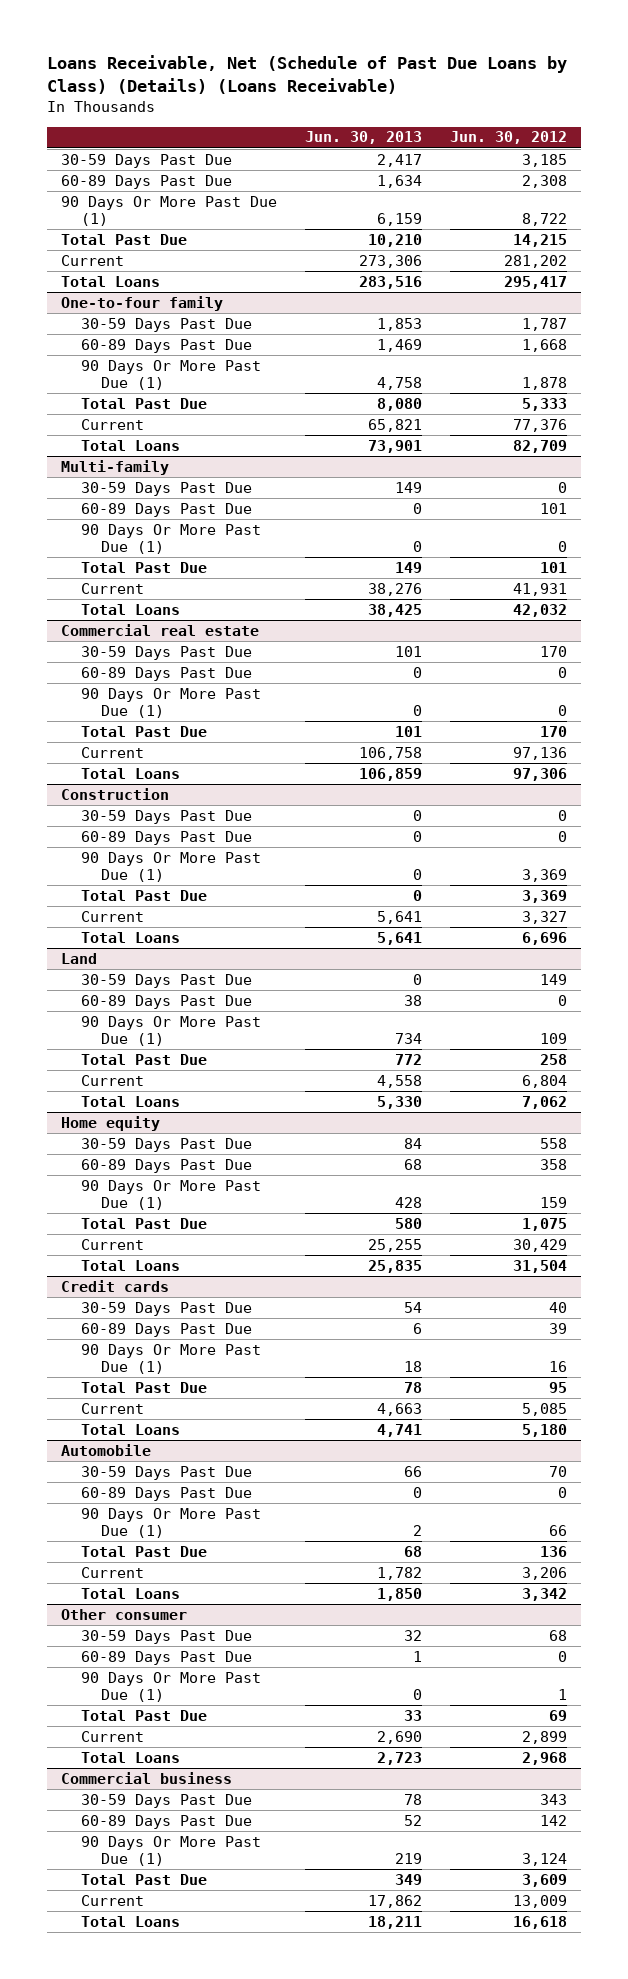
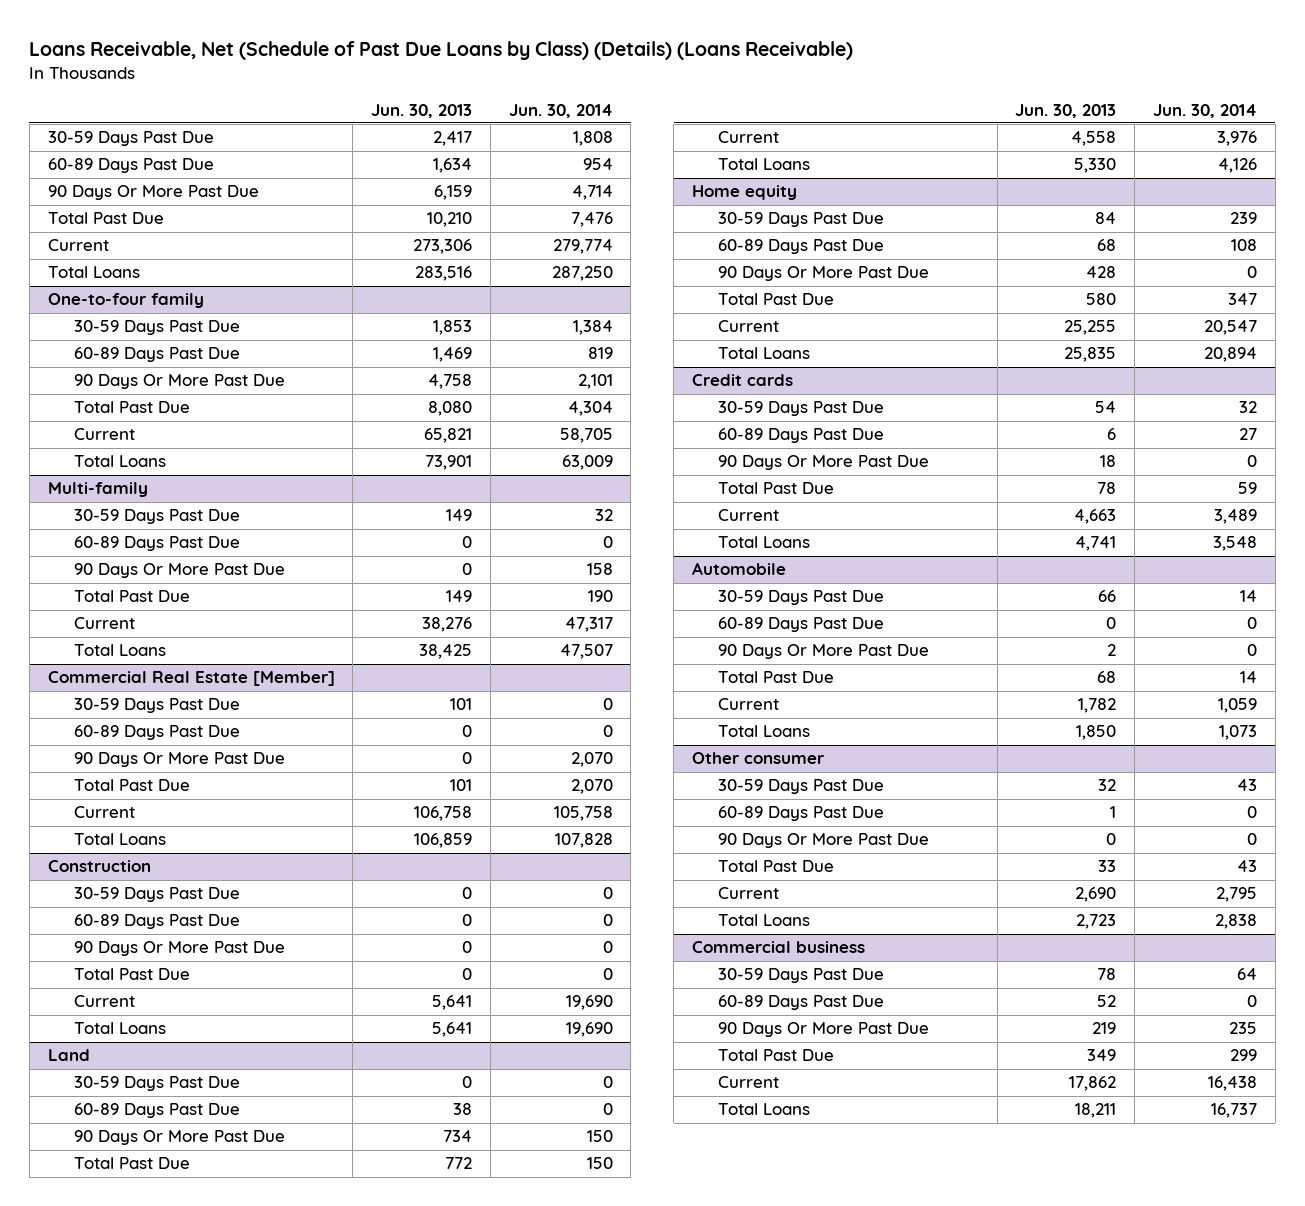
- | Jun. 30, 2013 | Jun. 30, 2012
+ | Jun. 30, 2013 | Jun. 30, 2014
- 90 Days Or More Past Due (1) | 6,159 | 8,722
+ 90 Days Or More Past Due | 6,159 | 4,714
@ One-to-four family
- 90 Days Or More Past Due (1) | 4,758 | 1,878
+ 90 Days Or More Past Due | 4,758 | 2,101
@ Multi-family
- 90 Days Or More Past Due (1) | 0 | 0
+ 90 Days Or More Past Due | 0 | 158
- Commercial real estate
+ Commercial Real Estate [Member]
- 90 Days Or More Past Due (1) | 0 | 0
+ 90 Days Or More Past Due | 0 | 2,070
@ Construction
- 90 Days Or More Past Due (1) | 0 | 3,369
+ 90 Days Or More Past Due | 0 | 0
@ Land
- 90 Days Or More Past Due (1) | 734 | 109
+ 90 Days Or More Past Due | 734 | 150
@ Home equity
- 90 Days Or More Past Due (1) | 428 | 159
+ 90 Days Or More Past Due | 428 | 0
@ Credit cards
- 90 Days Or More Past Due (1) | 18 | 16
+ 90 Days Or More Past Due | 18 | 0
@ Automobile
- 90 Days Or More Past Due (1) | 2 | 66
+ 90 Days Or More Past Due | 2 | 0
@ Other consumer
- 90 Days Or More Past Due (1) | 0 | 1
+ 90 Days Or More Past Due | 0 | 0
@ Commercial business
- 90 Days Or More Past Due (1) | 219 | 3,124
+ 90 Days Or More Past Due | 219 | 235

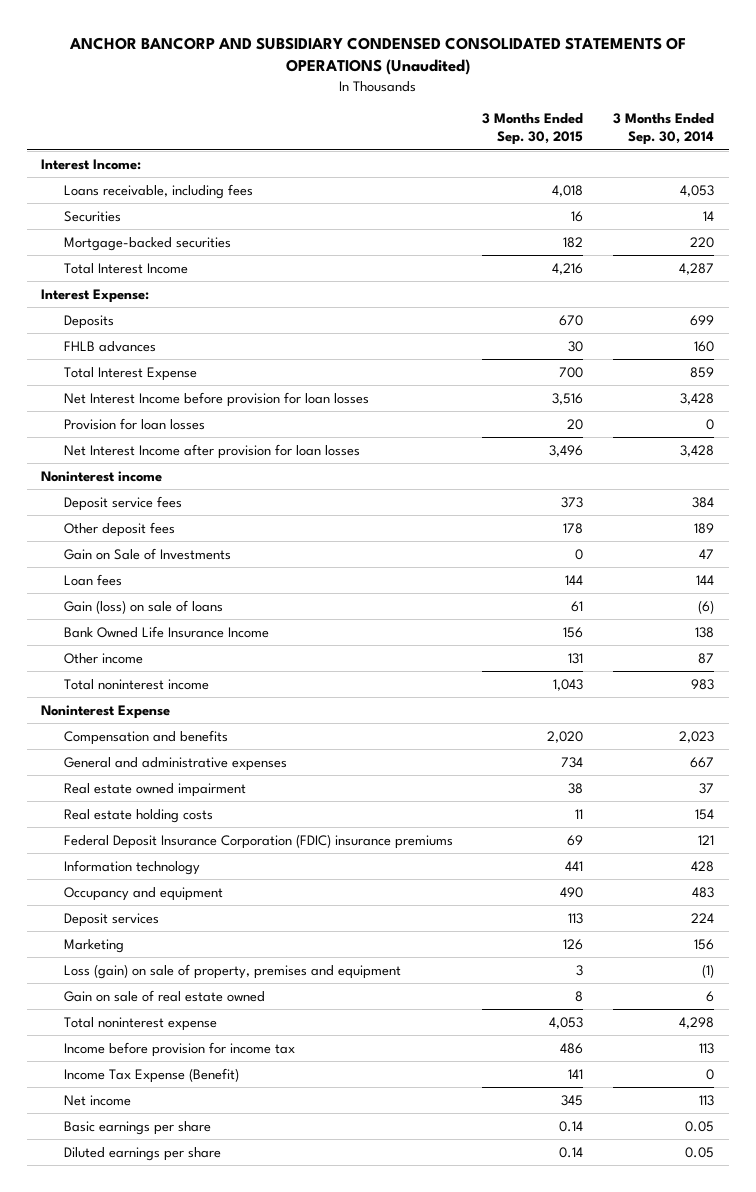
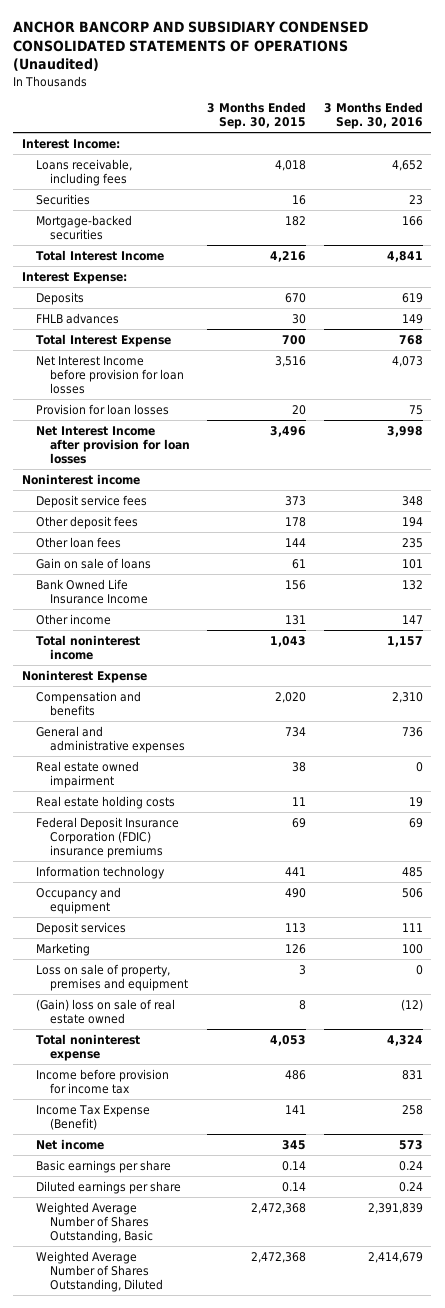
- | 3 Months Ended Sep. 30, 2015 | 3 Months Ended Sep. 30, 2014
+ | 3 Months Ended Sep. 30, 2015 | 3 Months Ended Sep. 30, 2016
- Gain on Sale of Investments | 0 | 47
- Loan fees | 144 | 144
- Gain (loss) on sale of loans | 61 | (6)
+ Other loan fees | 144 | 235
+ Gain on sale of loans | 61 | 101
- Loss (gain) on sale of property, premises and equipment | 3 | (1)
- Gain on sale of real estate owned | 8 | 6
+ Loss on sale of property, premises and equipment | 3 | 0
+ (Gain) loss on sale of real estate owned | 8 | (12)
+ Weighted Average Number of Shares Outstanding, Basic | 2,472,368 | 2,391,839
+ Weighted Average Number of Shares Outstanding, Diluted | 2,472,368 | 2,414,679

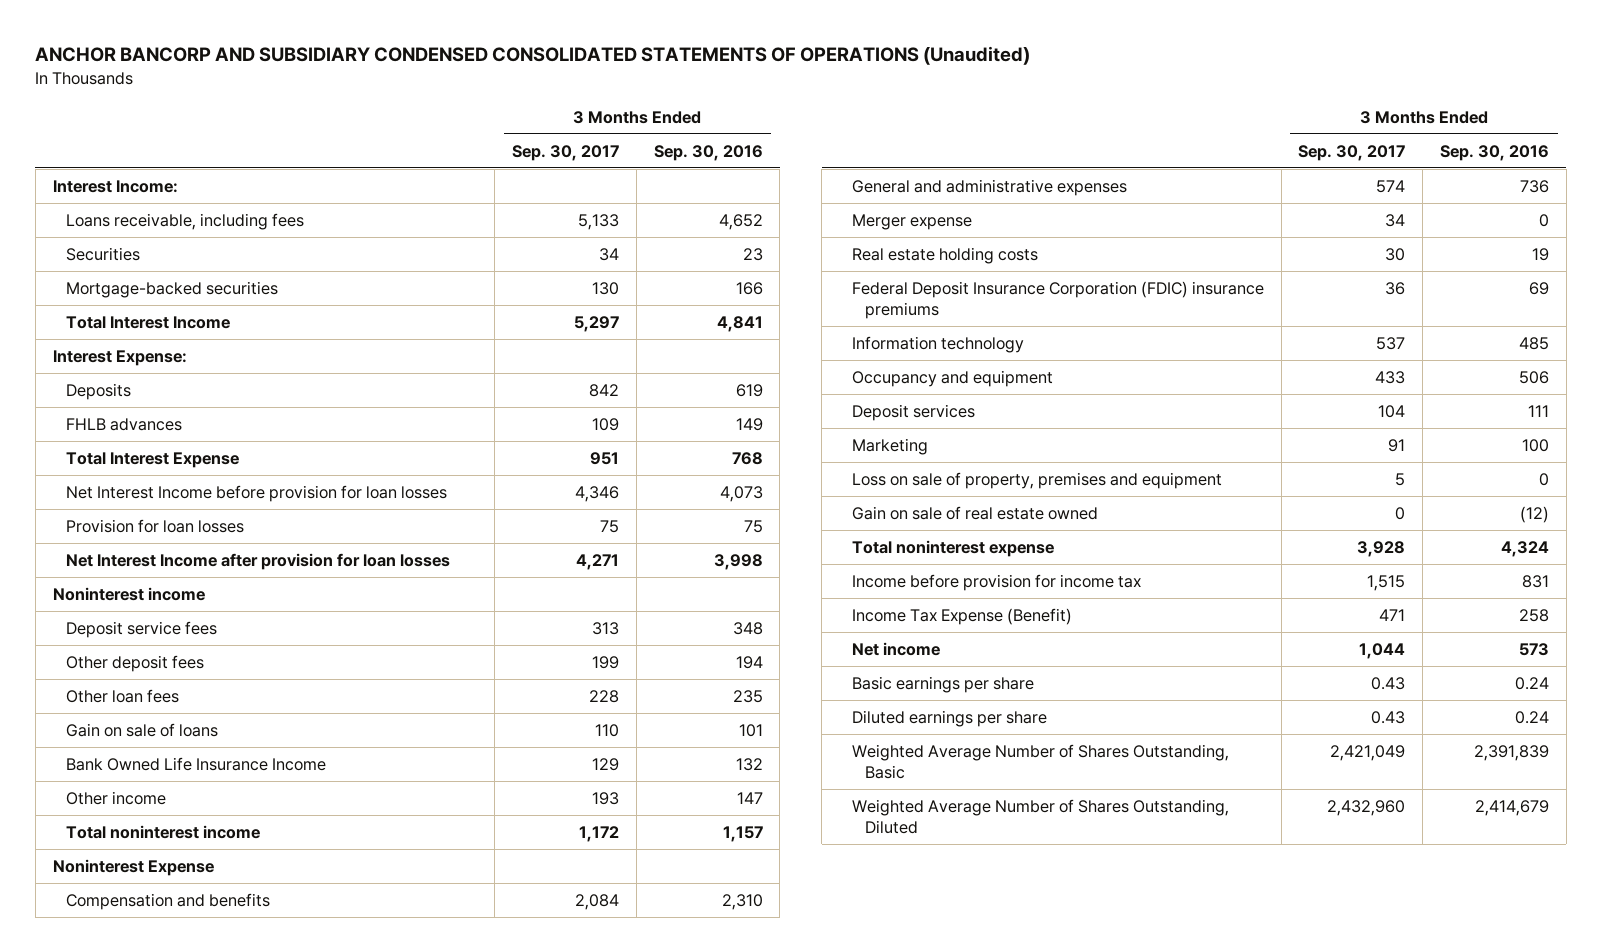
- | 3 Months Ended Sep. 30, 2015 | 3 Months Ended Sep. 30, 2016
+ | 3 Months Ended Sep. 30, 2017 | 3 Months Ended Sep. 30, 2016
- Real estate owned impairment | 38 | 0
+ Merger expense | 34 | 0
- (Gain) loss on sale of real estate owned | 8 | (12)
+ Gain on sale of real estate owned | 0 | (12)

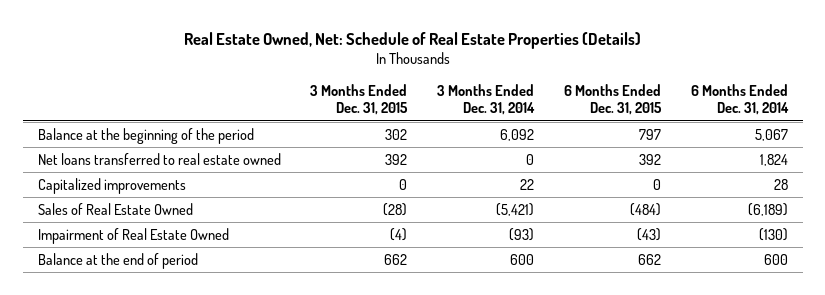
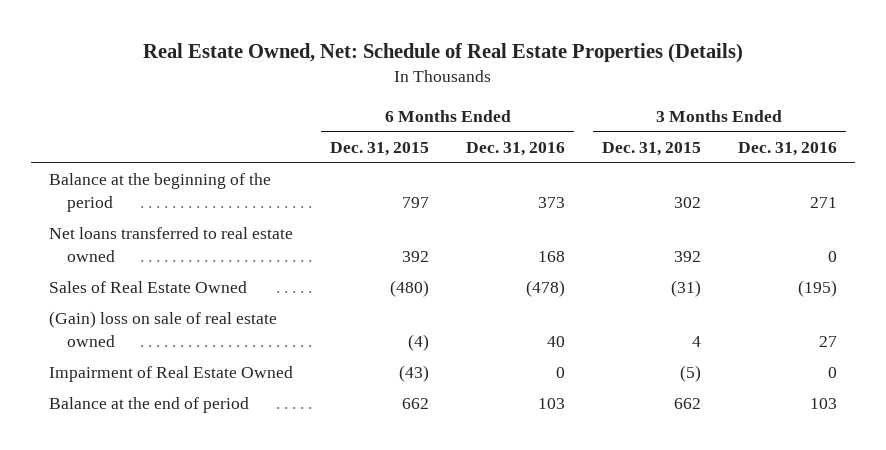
- | 3 Months Ended Dec. 31, 2015 | 3 Months Ended Dec. 31, 2014 | 6 Months Ended Dec. 31, 2015 | 6 Months Ended Dec. 31, 2014
+ | 6 Months Ended Dec. 31, 2015 | 6 Months Ended Dec. 31, 2016 | 3 Months Ended Dec. 31, 2015 | 3 Months Ended Dec. 31, 2016
- Capitalized improvements | 0 | 22 | 0 | 28
- Sales of Real Estate Owned | (28) | (5,421) | (484) | (6,189)
- Impairment of Real Estate Owned | (4) | (93) | (43) | (130)
+ Sales of Real Estate Owned | (480) | (478) | (31) | (195)
+ (Gain) loss on sale of real estate owned | (4) | 40 | 4 | 27
+ Impairment of Real Estate Owned | (43) | 0 | (5) | 0

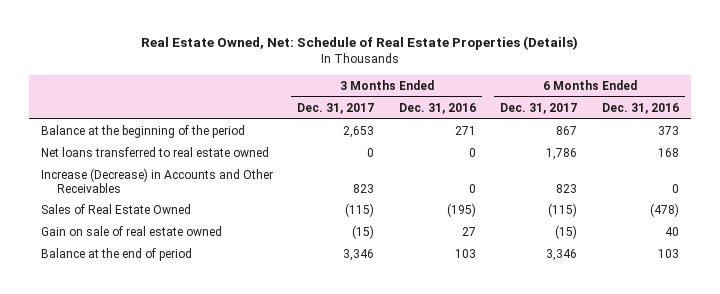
- | 6 Months Ended Dec. 31, 2015 | 6 Months Ended Dec. 31, 2016 | 3 Months Ended Dec. 31, 2015 | 3 Months Ended Dec. 31, 2016
+ | 3 Months Ended Dec. 31, 2017 | 3 Months Ended Dec. 31, 2016 | 6 Months Ended Dec. 31, 2017 | 6 Months Ended Dec. 31, 2016
+ Increase (Decrease) in Accounts and Other Receivables | 823 | 0 | 823 | 0
- (Gain) loss on sale of real estate owned | (4) | 40 | 4 | 27
- Impairment of Real Estate Owned | (43) | 0 | (5) | 0
+ Gain on sale of real estate owned | (15) | 27 | (15) | 40

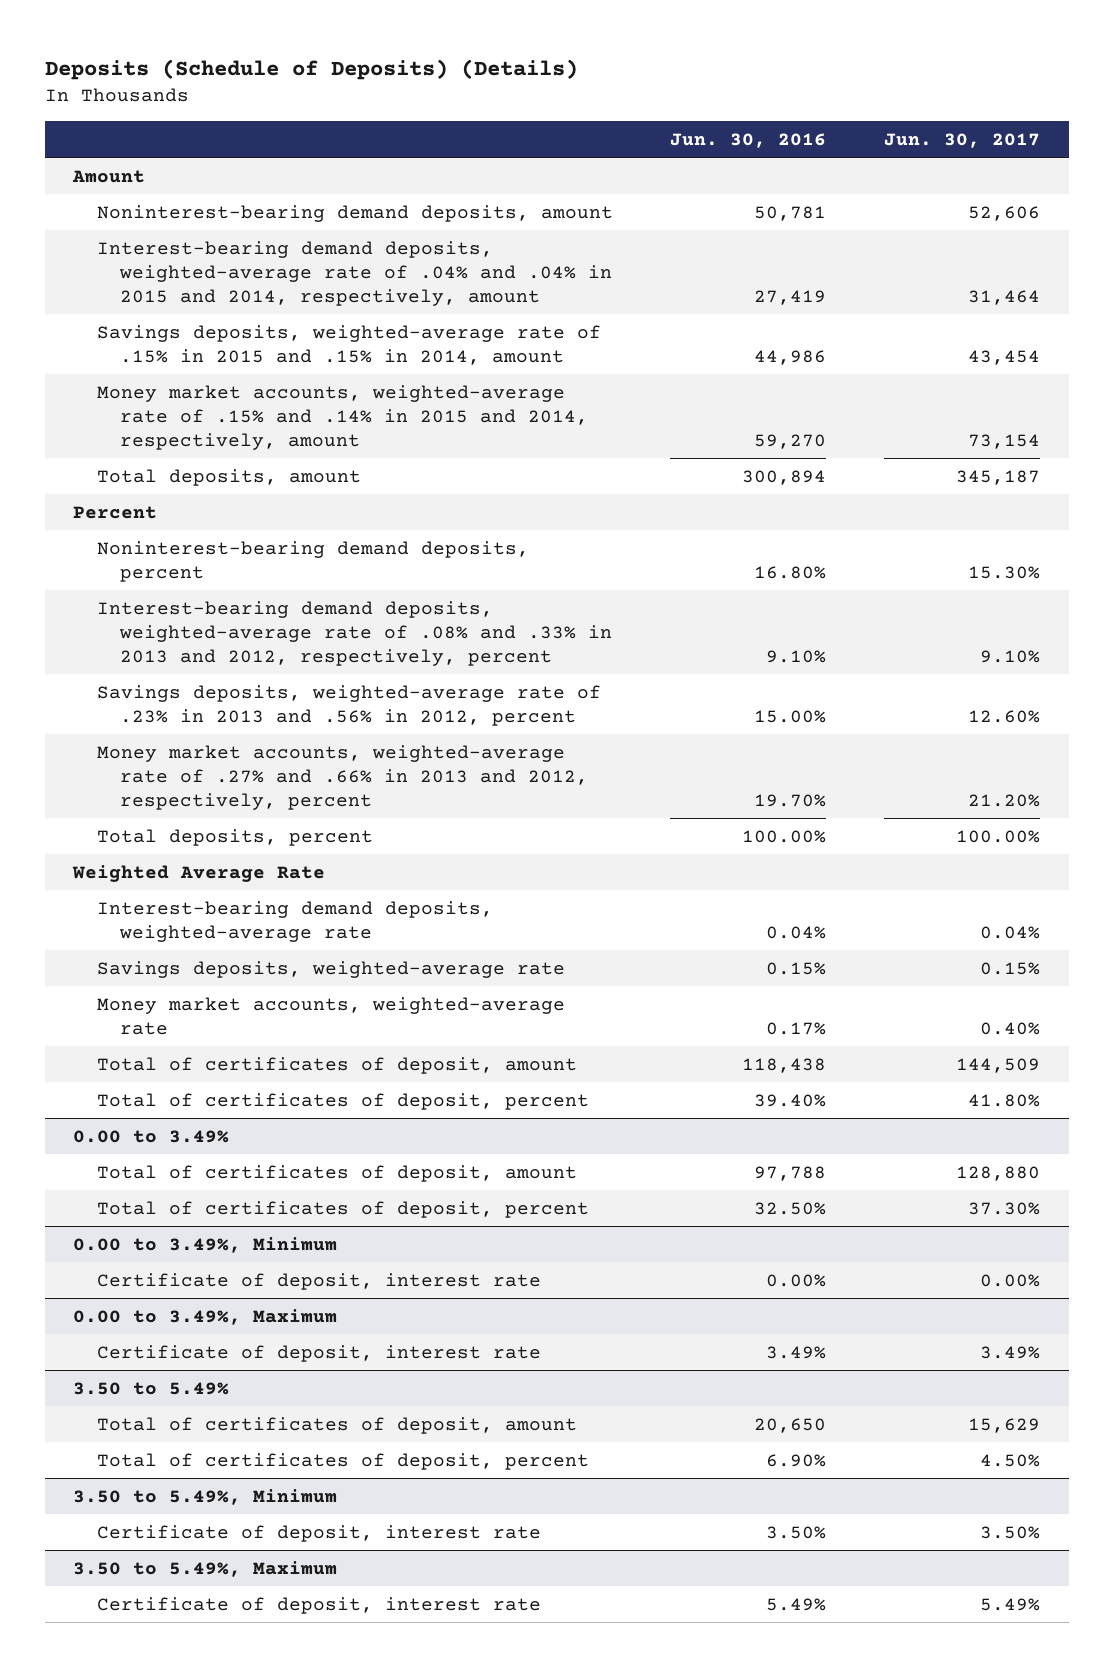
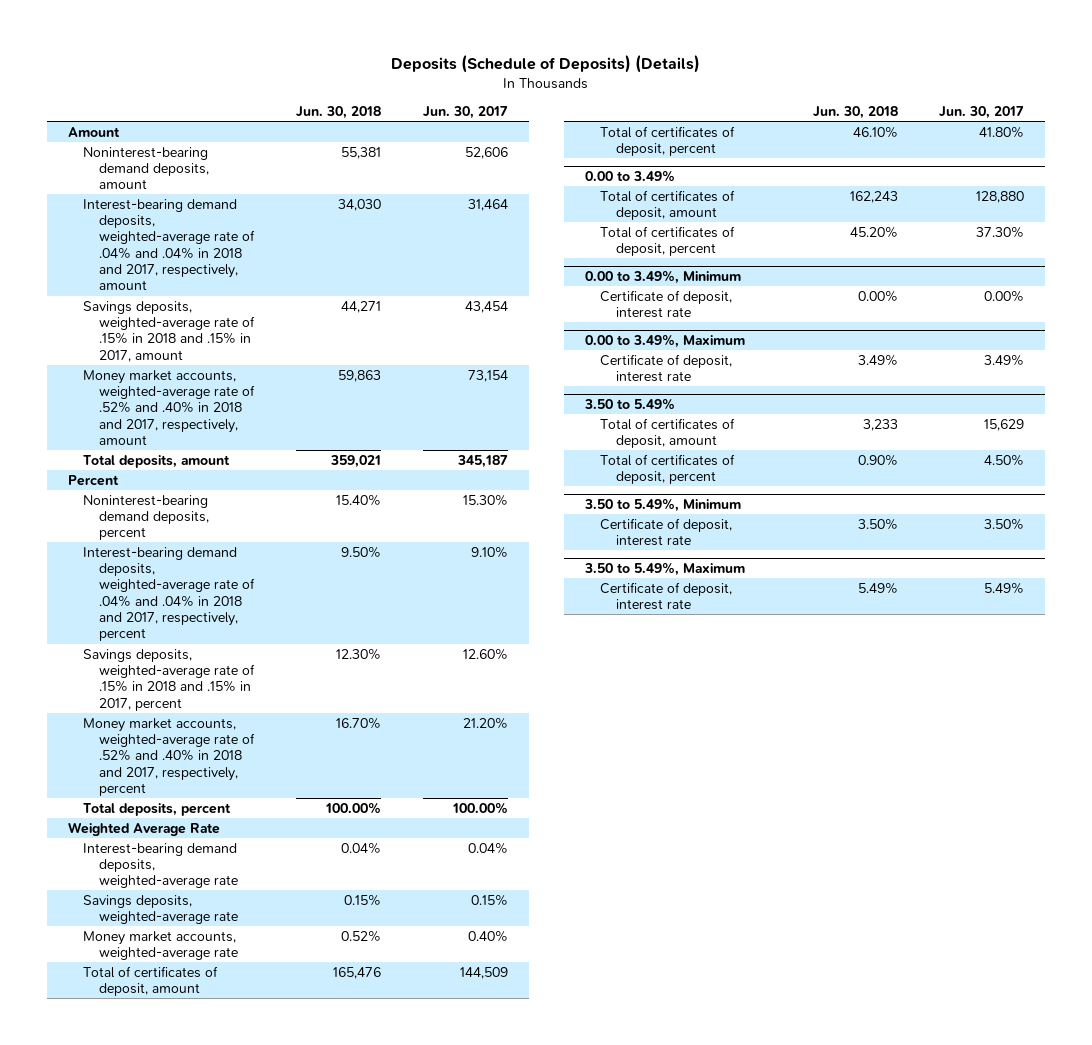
- | Jun. 30, 2016 | Jun. 30, 2017
+ | Jun. 30, 2018 | Jun. 30, 2017
- Interest-bearing demand deposits, weighted-average rate of .04% and .04% in 2015 and 2014, respectively, amount | 27,419 | 31,464
- Savings deposits, weighted-average rate of .15% in 2015 and .15% in 2014, amount | 44,986 | 43,454
- Money market accounts, weighted-average rate of .15% and .14% in 2015 and 2014, respectively, amount | 59,270 | 73,154
+ Interest-bearing demand deposits, weighted-average rate of .04% and .04% in 2018 and 2017, respectively, amount | 34,030 | 31,464
+ Savings deposits, weighted-average rate of .15% in 2018 and .15% in 2017, amount | 44,271 | 43,454
+ Money market accounts, weighted-average rate of .52% and .40% in 2018 and 2017, respectively, amount | 59,863 | 73,154
- Interest-bearing demand deposits, weighted-average rate of .08% and .33% in 2013 and 2012, respectively, percent | 9.10% | 9.10%
- Savings deposits, weighted-average rate of .23% in 2013 and .56% in 2012, percent | 15.00% | 12.60%
- Money market accounts, weighted-average rate of .27% and .66% in 2013 and 2012, respectively, percent | 19.70% | 21.20%
+ Interest-bearing demand deposits, weighted-average rate of .04% and .04% in 2018 and 2017, respectively, percent | 9.50% | 9.10%
+ Savings deposits, weighted-average rate of .15% in 2018 and .15% in 2017, percent | 12.30% | 12.60%
+ Money market accounts, weighted-average rate of .52% and .40% in 2018 and 2017, respectively, percent | 16.70% | 21.20%

